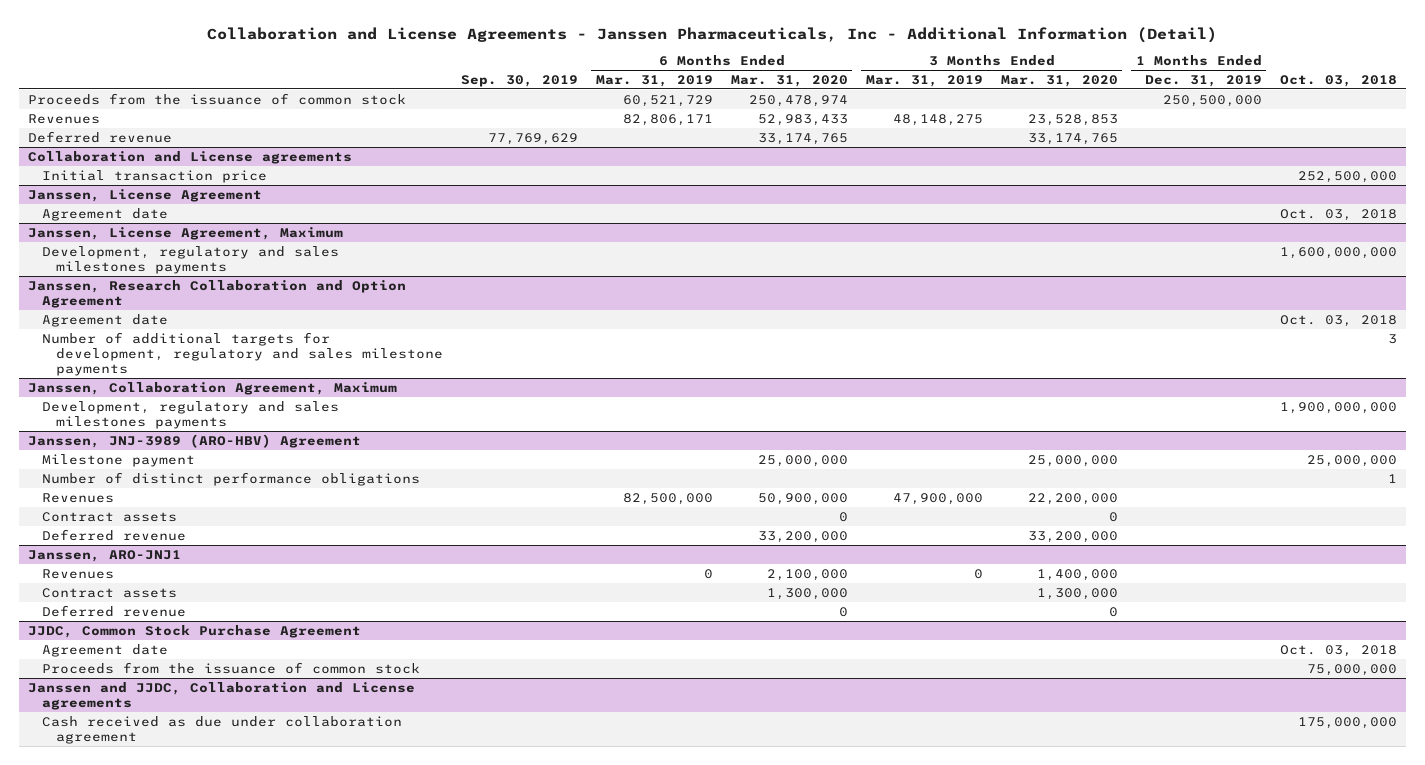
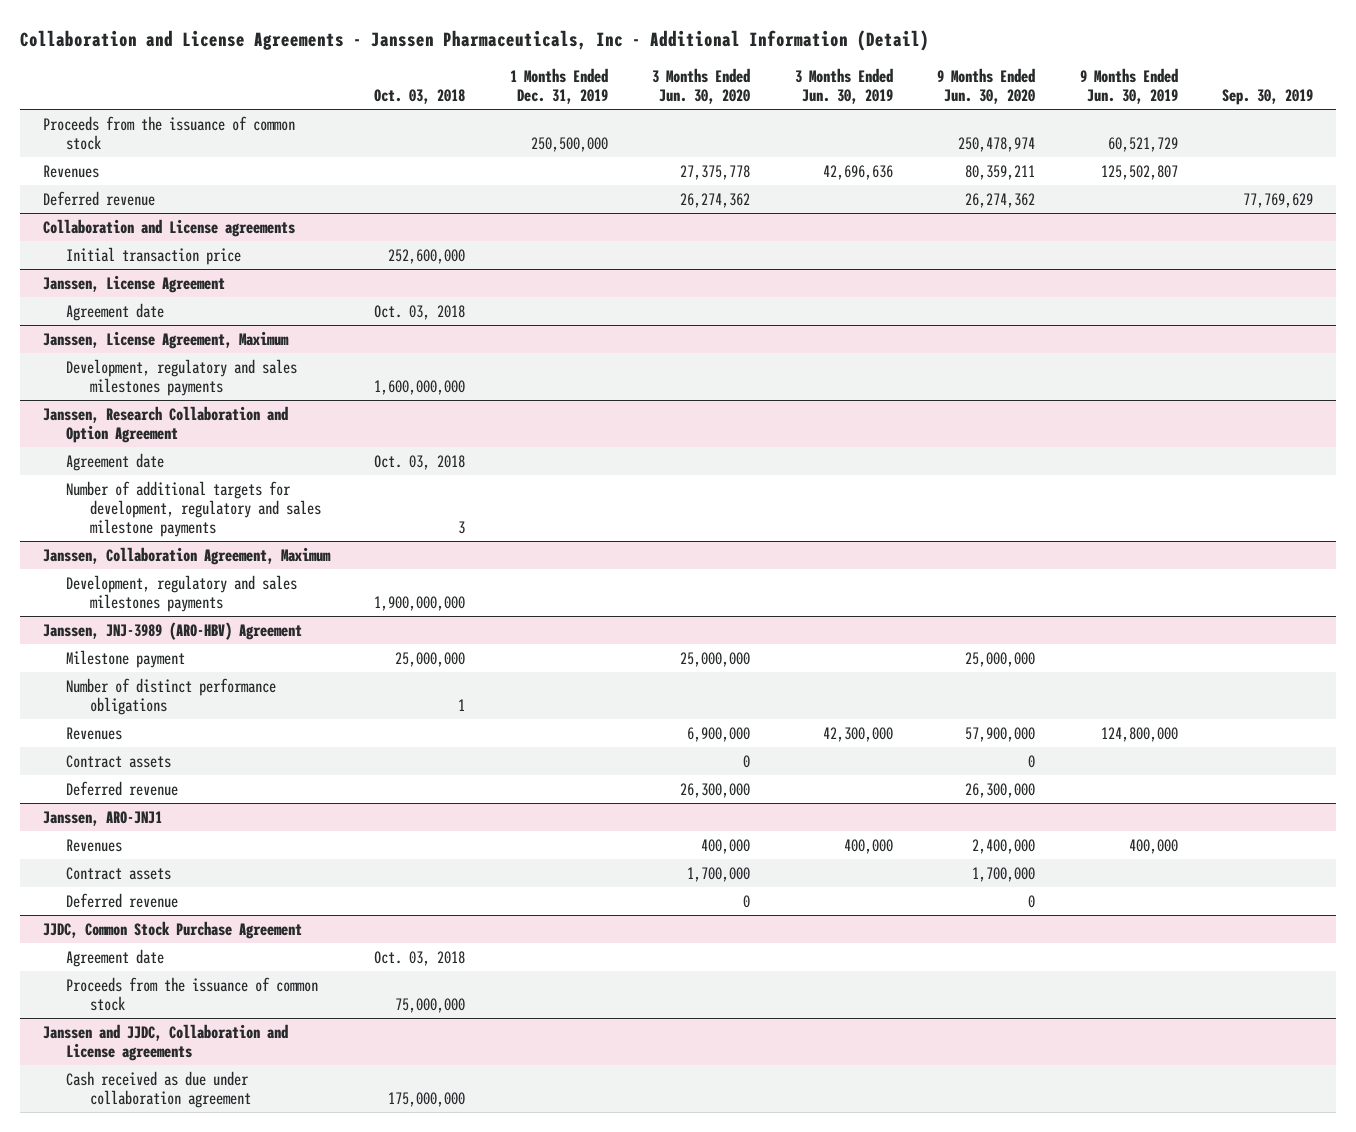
- | Sep. 30, 2019 | 6 Months Ended Mar. 31, 2019 | 6 Months Ended Mar. 31, 2020 | 3 Months Ended Mar. 31, 2019 | 3 Months Ended Mar. 31, 2020 | 1 Months Ended Dec. 31, 2019 | Oct. 03, 2018
+ | Oct. 03, 2018 | 1 Months Ended Dec. 31, 2019 | 3 Months Ended Jun. 30, 2020 | 3 Months Ended Jun. 30, 2019 | 9 Months Ended Jun. 30, 2020 | 9 Months Ended Jun. 30, 2019 | Sep. 30, 2019
@ Collaboration and License agreements
- Initial transaction price | | | | | | | 252,500,000
+ Initial transaction price | 252,600,000 | | | | | |

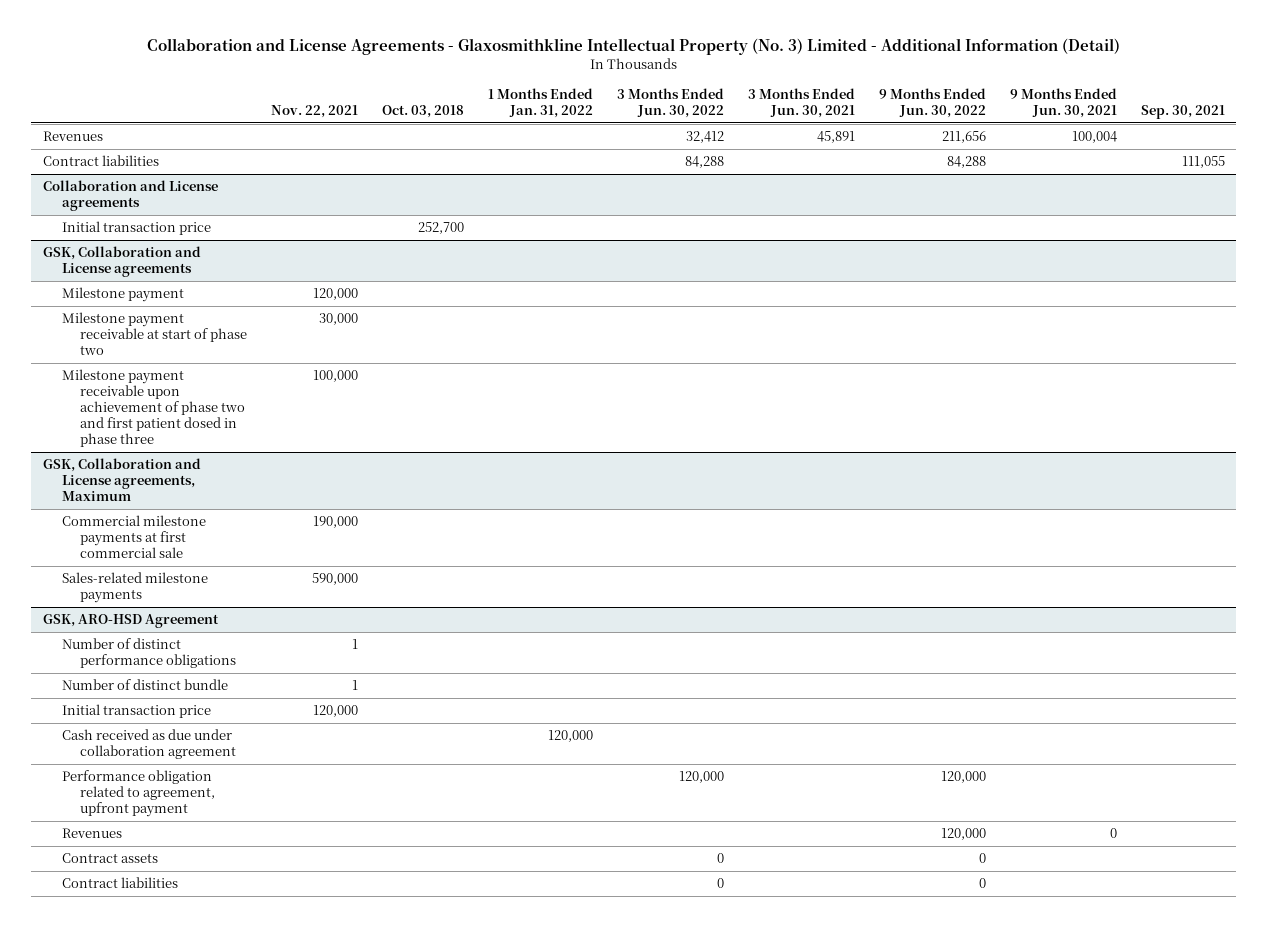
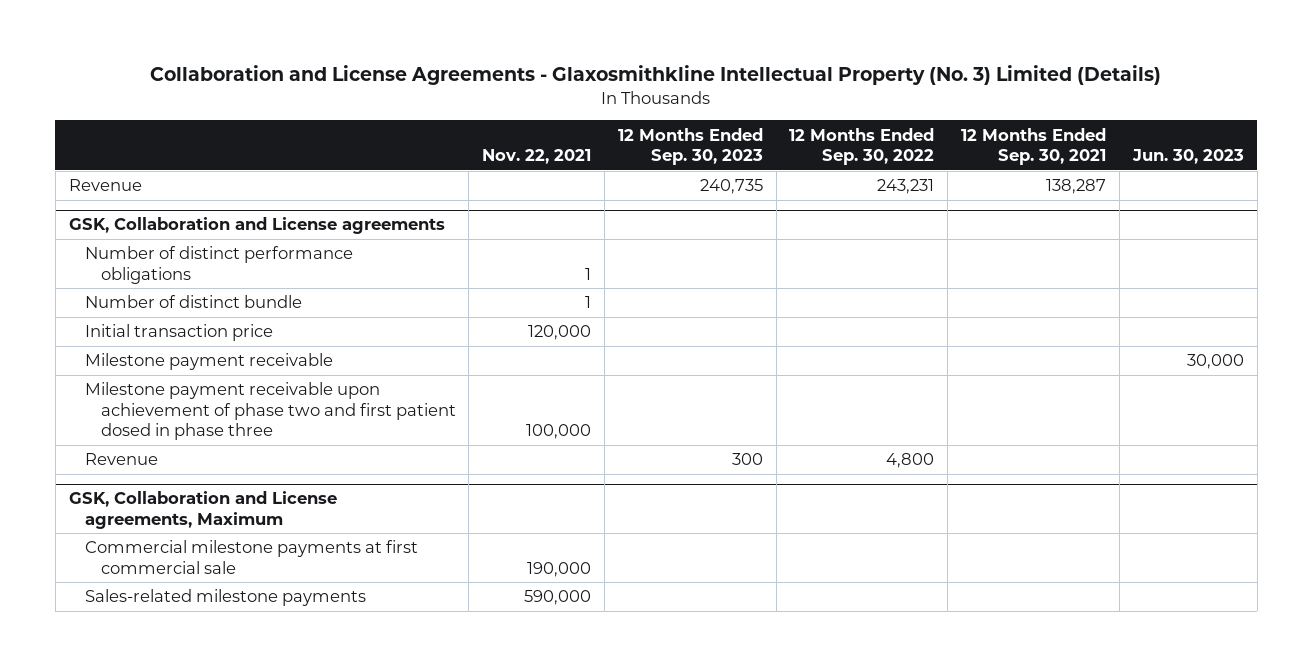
- Collaboration and License Agreements - Glaxosmithkline Intellectual Property (No. 3) Limited - Additional Information (Detail)
+ Collaboration and License Agreements - Glaxosmithkline Intellectual Property (No. 3) Limited (Details)
- | Nov. 22, 2021 | Oct. 03, 2018 | 1 Months Ended Jan. 31, 2022 | 3 Months Ended Jun. 30, 2022 | 3 Months Ended Jun. 30, 2021 | 9 Months Ended Jun. 30, 2022 | 9 Months Ended Jun. 30, 2021 | Sep. 30, 2021
+ | Nov. 22, 2021 | 12 Months Ended Sep. 30, 2023 | 12 Months Ended Sep. 30, 2022 | 12 Months Ended Sep. 30, 2021 | Jun. 30, 2023
- Revenues | | | | 32,412 | 45,891 | 211,656 | 100,004 |
- Contract liabilities | | | | 84,288 | | 84,288 | | 111,055
- Collaboration and License agreements
- Initial transaction price | | 252,700 | | | | | |
+ Revenue | | 240,735 | 243,231 | 138,287 |
@ GSK, Collaboration and License agreements
- Milestone payment | 120,000 | | | | | | |
- Milestone payment receivable at start of phase two | 30,000 | | | | | | |
+ Number of distinct performance obligations | 1 | | | |
+ Number of distinct bundle | 1 | | | |
+ Initial transaction price | 120,000 | | | |
+ Milestone payment receivable | | | | | 30,000
+ Revenue | | 300 | 4,800 | |
- GSK, ARO-HSD Agreement
- Number of distinct performance obligations | 1 | | | | | | |
- Number of distinct bundle | 1 | | | | | | |
- Initial transaction price | 120,000 | | | | | | |
- Cash received as due under collaboration agreement | | | 120,000 | | | | |
- Performance obligation related to agreement, upfront payment | | | | 120,000 | | 120,000 | |
- Revenues | | | | | | 120,000 | 0 |
- Contract assets | | | | 0 | | 0 | |
- Contract liabilities | | | | 0 | | 0 | |

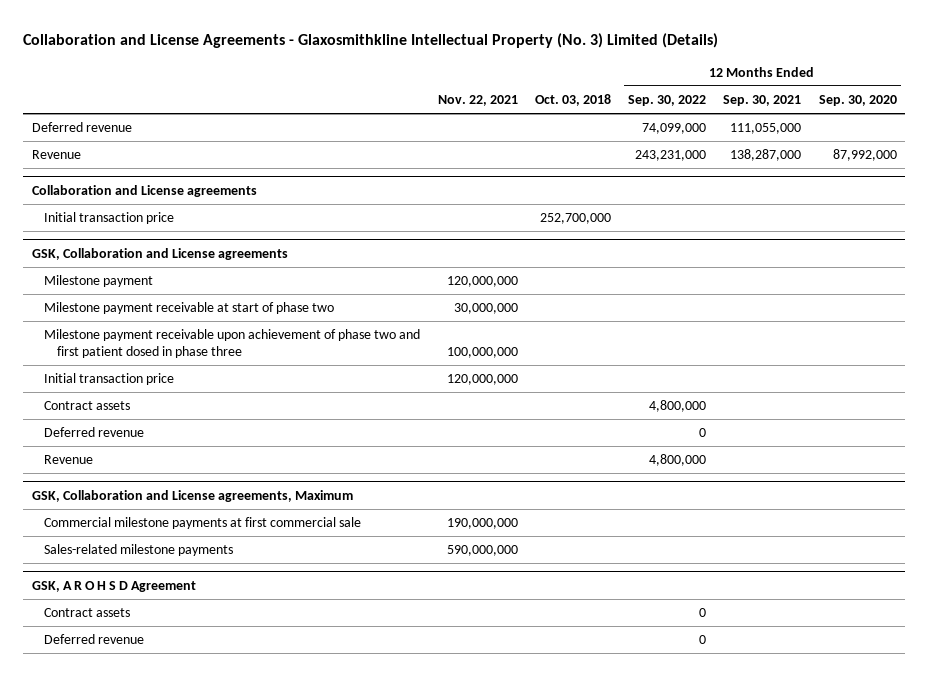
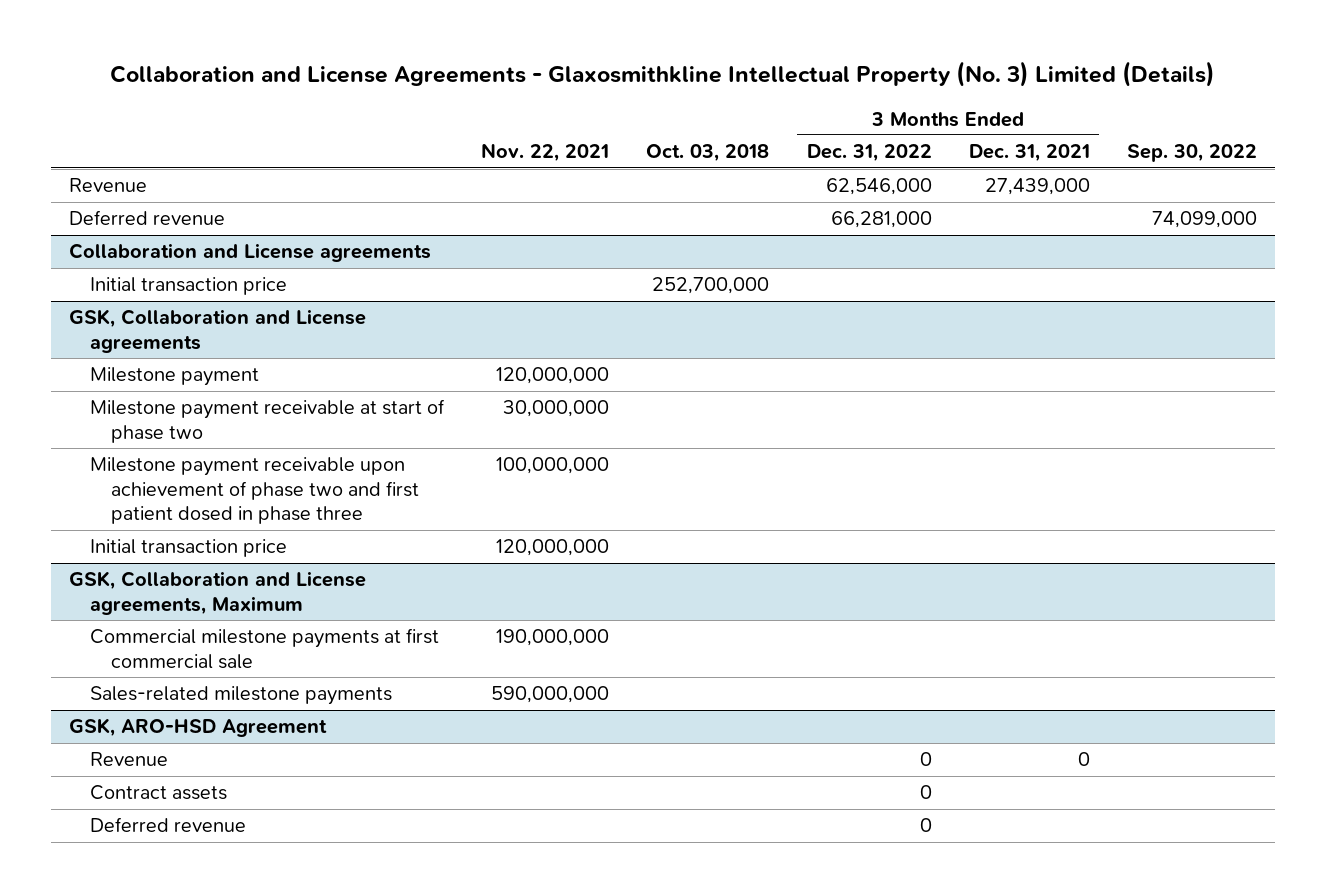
- | Nov. 22, 2021 | Oct. 03, 2018 | 12 Months Ended Sep. 30, 2022 | 12 Months Ended Sep. 30, 2021 | 12 Months Ended Sep. 30, 2020
+ | Nov. 22, 2021 | Oct. 03, 2018 | 3 Months Ended Dec. 31, 2022 | 3 Months Ended Dec. 31, 2021 | Sep. 30, 2022
moved down: Deferred revenue | | | 66,281,000 | | 74,099,000
@ GSK, Collaboration and License agreements
- Contract assets | | | 4,800,000 | |
- Deferred revenue | | | 0 | |
- Revenue | | | 4,800,000 | |
- GSK, A R O H S D Agreement
- Contract assets | | | 0 | |
- Deferred revenue | | | 0 | |
+ GSK, ARO-HSD Agreement
+ Revenue | | | 0 | 0 |
+ Contract assets | | | 0 | |
+ Deferred revenue | | | 0 | |

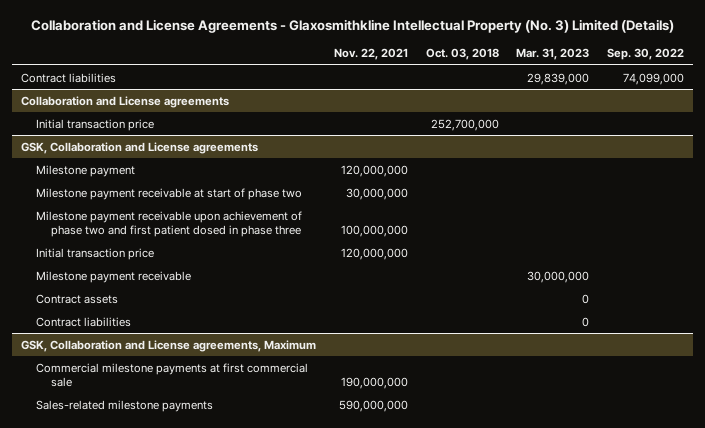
- | Nov. 22, 2021 | Oct. 03, 2018 | 3 Months Ended Dec. 31, 2022 | 3 Months Ended Dec. 31, 2021 | Sep. 30, 2022
+ | Nov. 22, 2021 | Oct. 03, 2018 | Mar. 31, 2023 | Sep. 30, 2022
- Revenue | | | 62,546,000 | 27,439,000 |
- Deferred revenue | | | 66,281,000 | | 74,099,000
+ Contract liabilities | | | 29,839,000 | 74,099,000
@ GSK, Collaboration and License agreements
+ Milestone payment receivable | | | 30,000,000 |
+ Contract assets | | | 0 |
+ Contract liabilities | | | 0 |
- GSK, ARO-HSD Agreement
- Revenue | | | 0 | 0 |
- Contract assets | | | 0 | |
- Deferred revenue | | | 0 | |

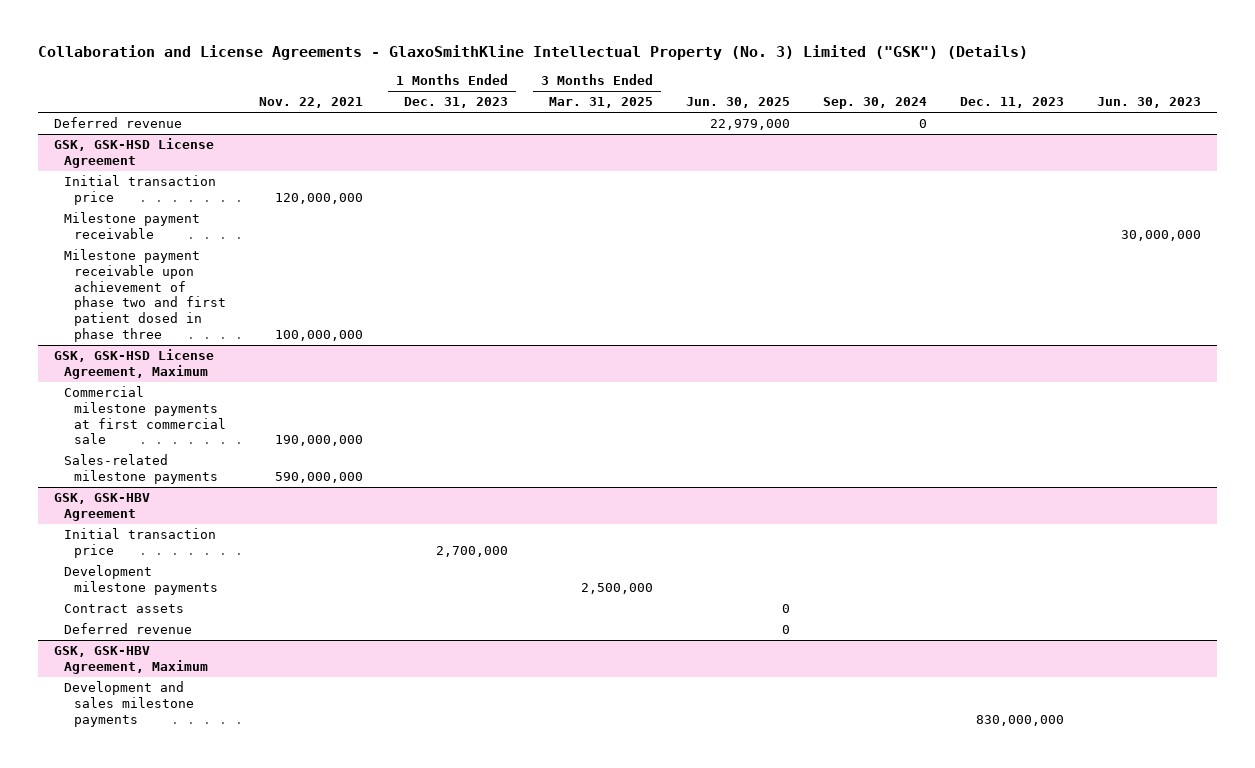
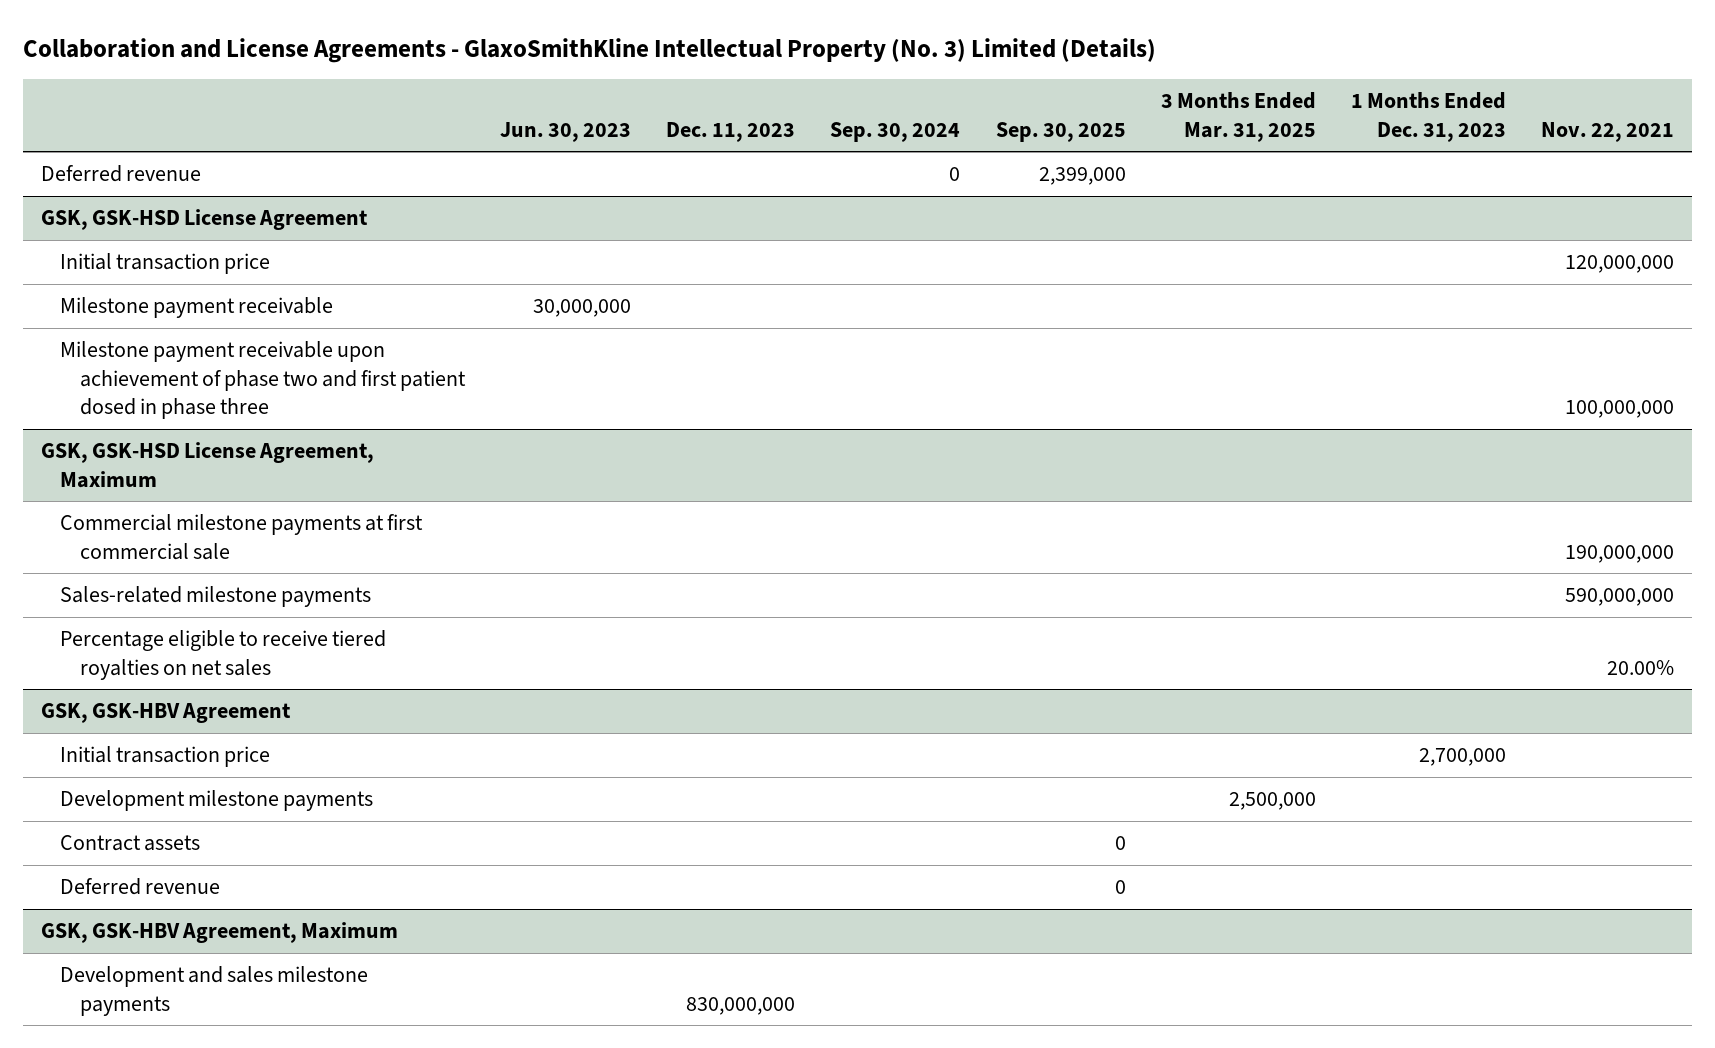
- Collaboration and License Agreements - GlaxoSmithKline Intellectual Property (No. 3) Limited ("GSK") (Details)
+ Collaboration and License Agreements - GlaxoSmithKline Intellectual Property (No. 3) Limited (Details)
- | Nov. 22, 2021 | 1 Months Ended Dec. 31, 2023 | 3 Months Ended Mar. 31, 2025 | Jun. 30, 2025 | Sep. 30, 2024 | Dec. 11, 2023 | Jun. 30, 2023
+ | Jun. 30, 2023 | Dec. 11, 2023 | Sep. 30, 2024 | Sep. 30, 2025 | 3 Months Ended Mar. 31, 2025 | 1 Months Ended Dec. 31, 2023 | Nov. 22, 2021
@ GSK, GSK-HSD License Agreement, Maximum
+ Percentage eligible to receive tiered royalties on net sales | | | | | | | 20.00%

